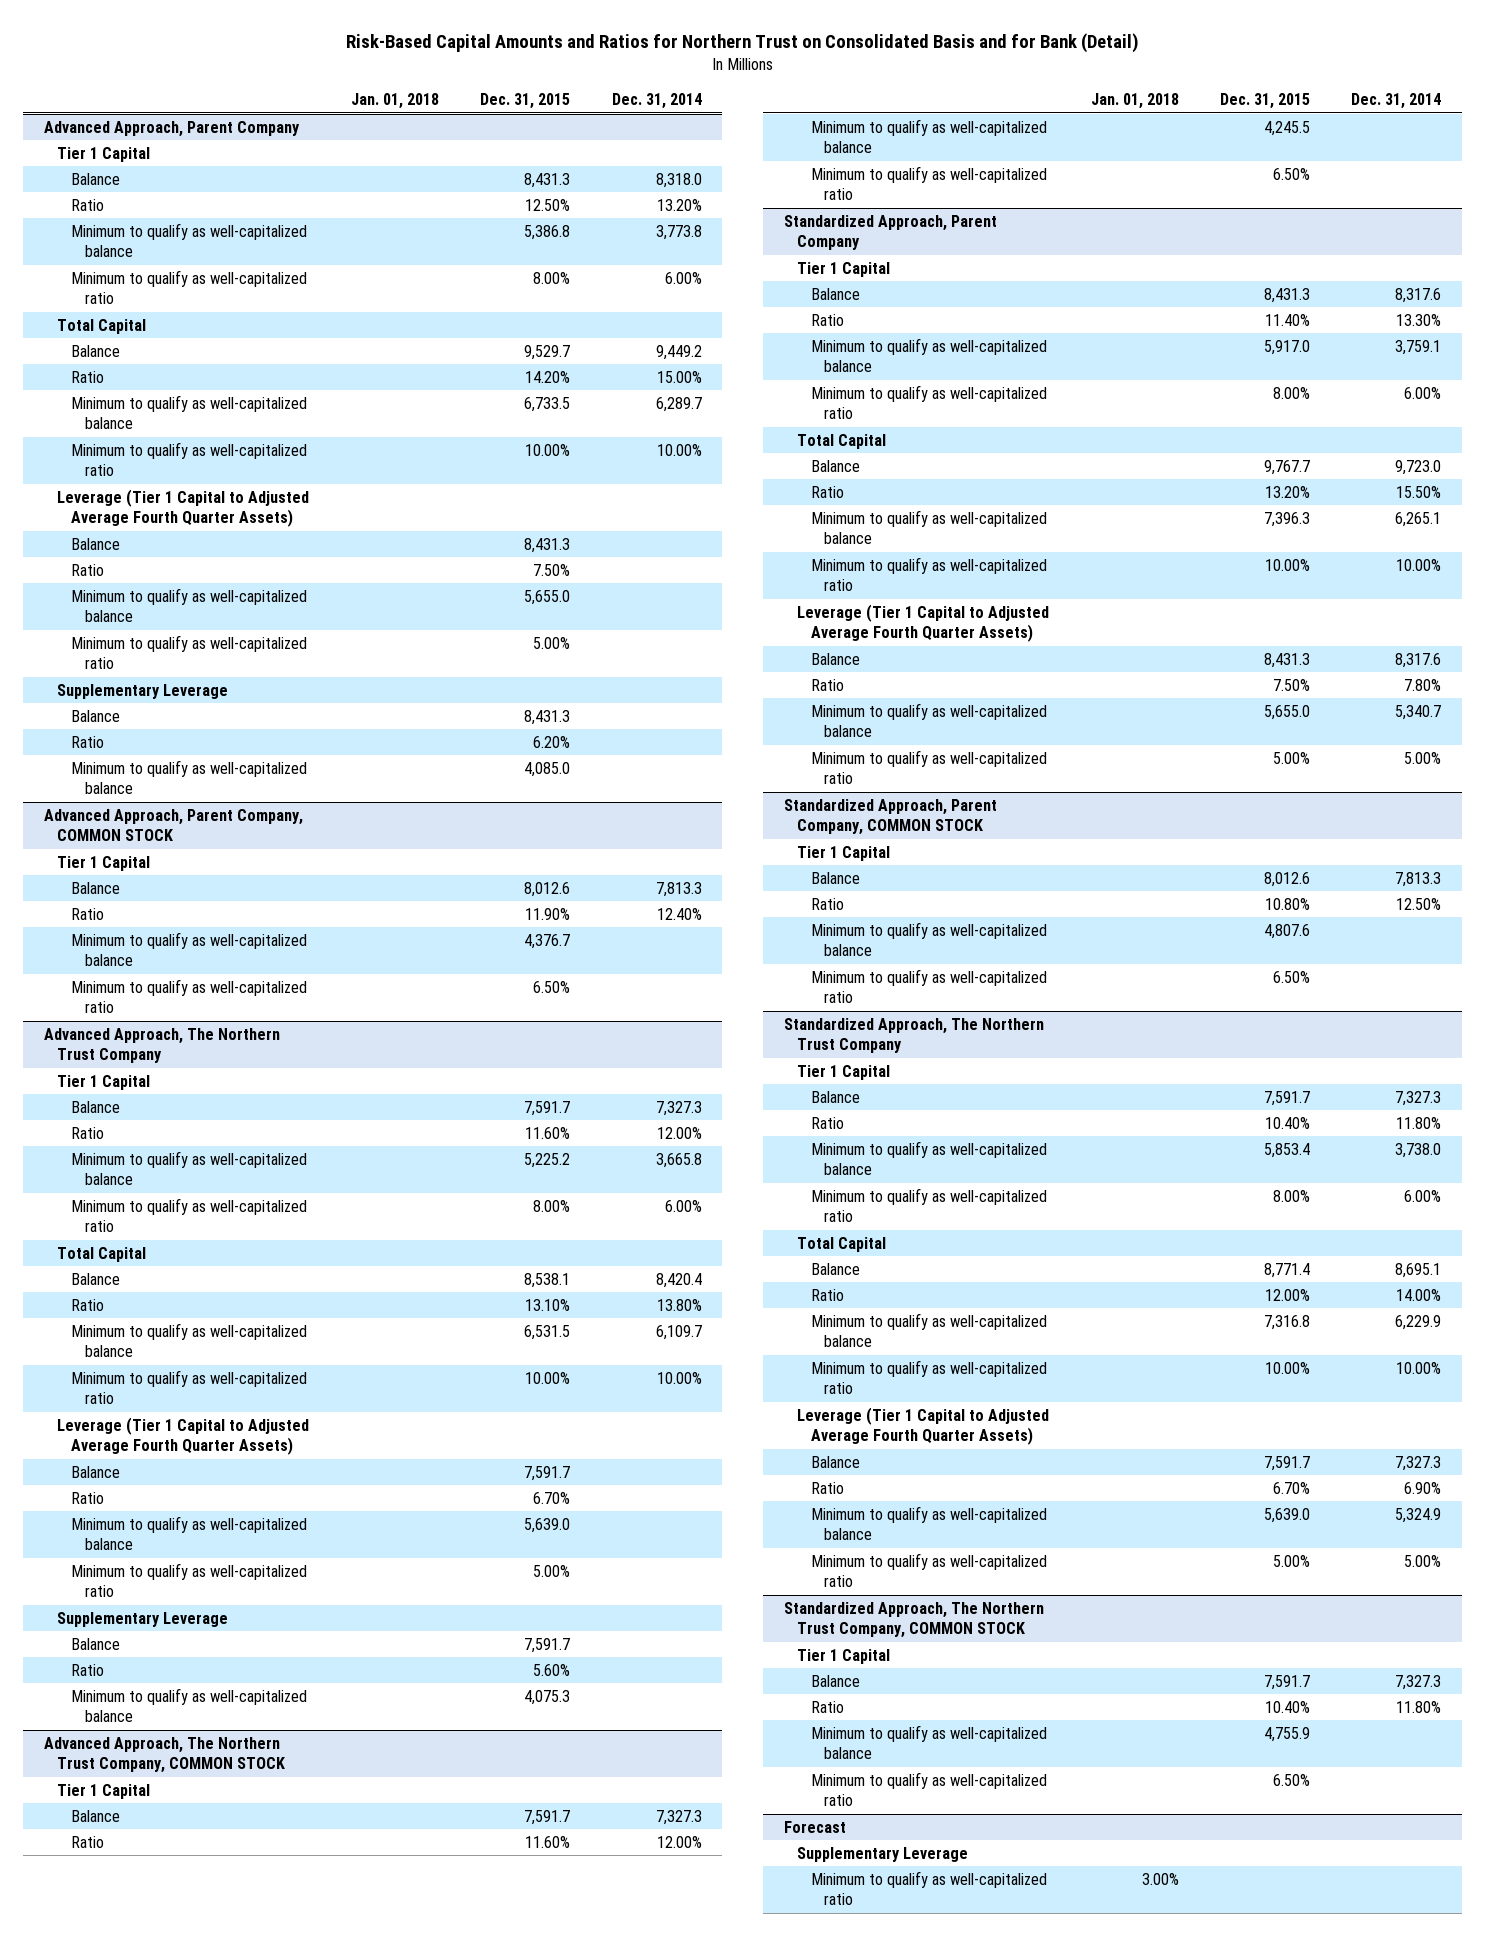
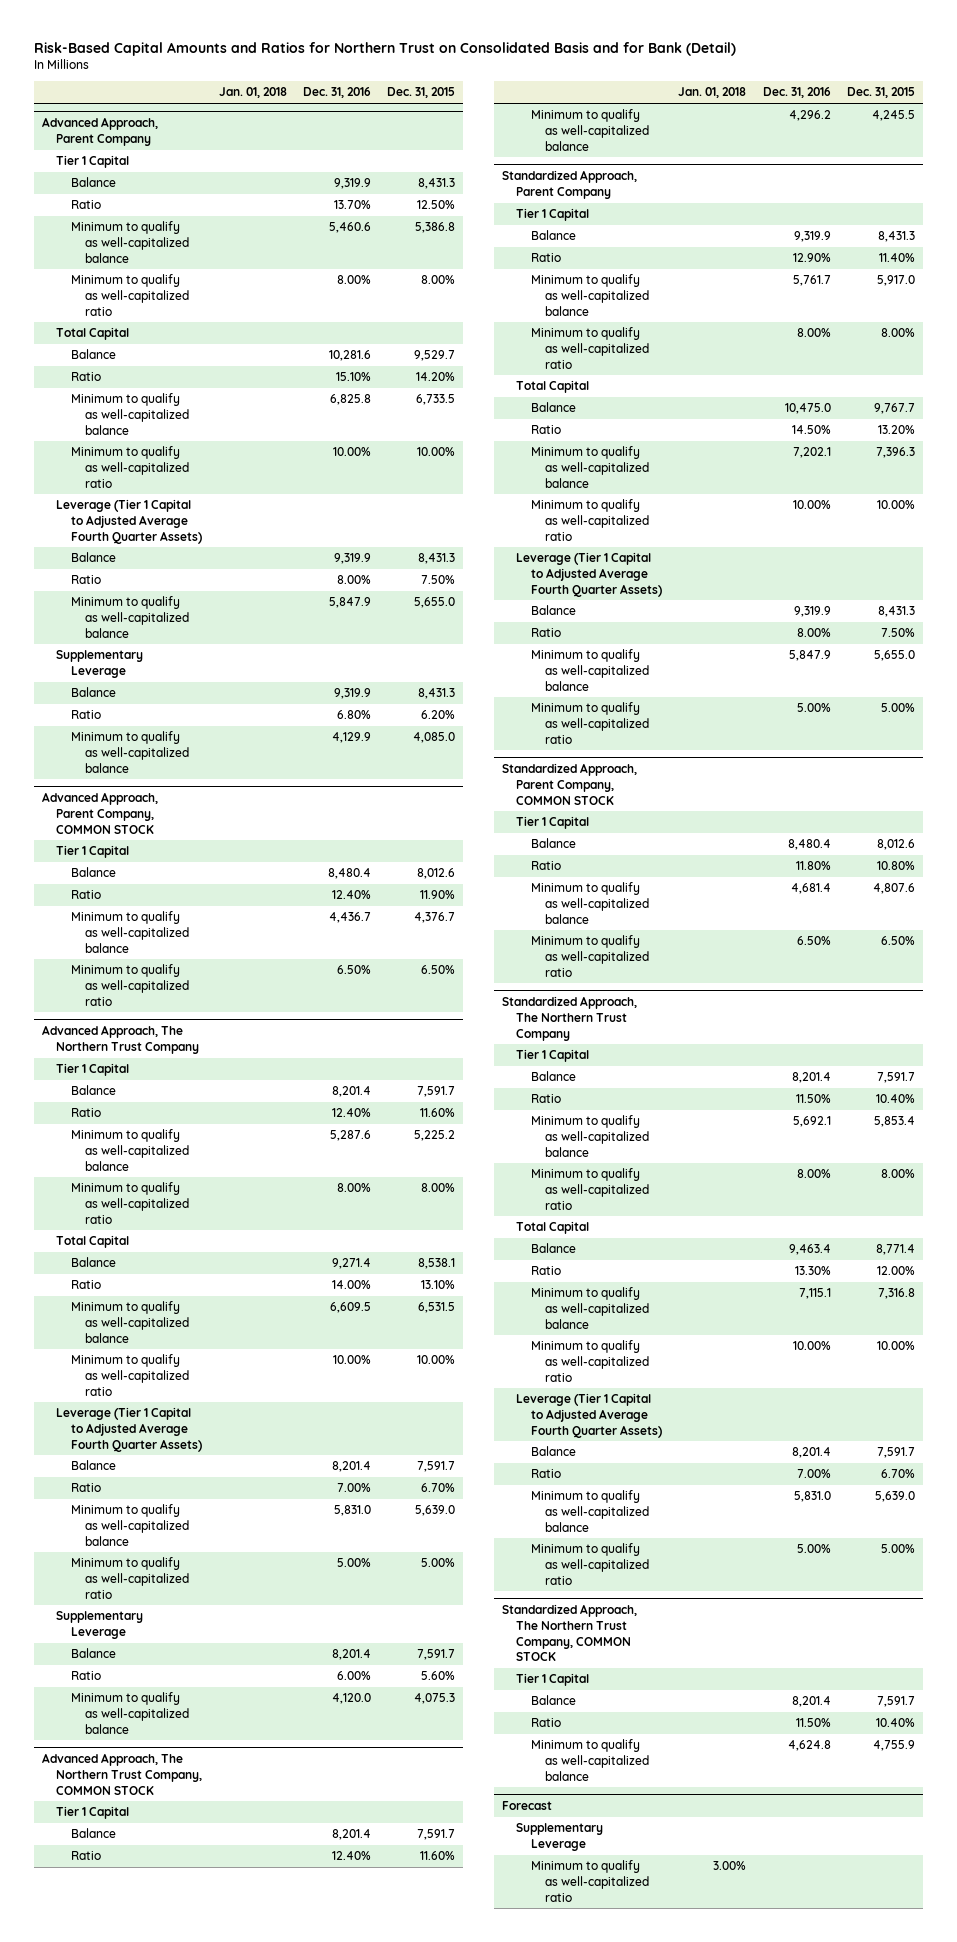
- | Jan. 01, 2018 | Dec. 31, 2015 | Dec. 31, 2014
+ | Jan. 01, 2018 | Dec. 31, 2016 | Dec. 31, 2015
@ Advanced Approach, Parent Company
- Minimum to qualify as well-capitalized ratio | | 5.00% |
@ Advanced Approach, The Northern Trust Company, COMMON STOCK
- Minimum to qualify as well-capitalized ratio | | 6.50% |
@ Standardized Approach, The Northern Trust Company, COMMON STOCK
- Minimum to qualify as well-capitalized ratio | | 6.50% |

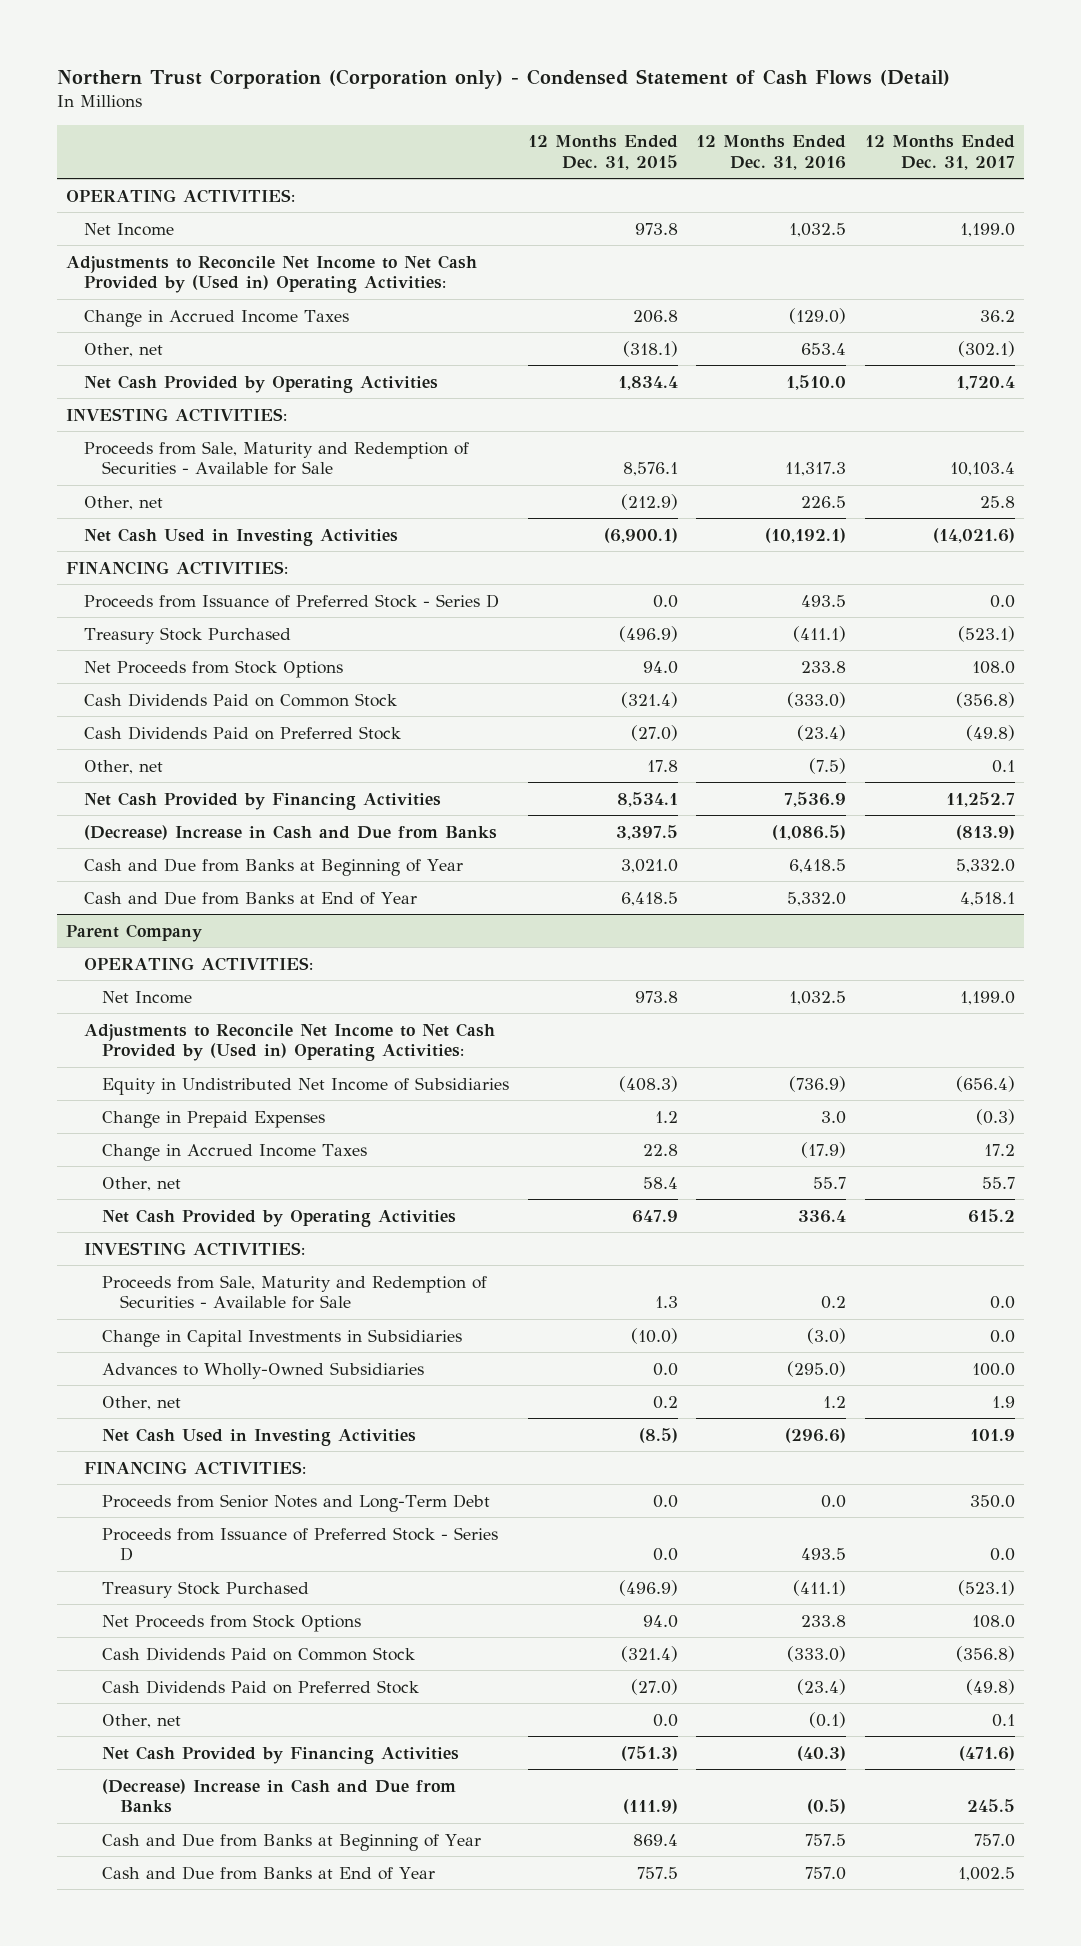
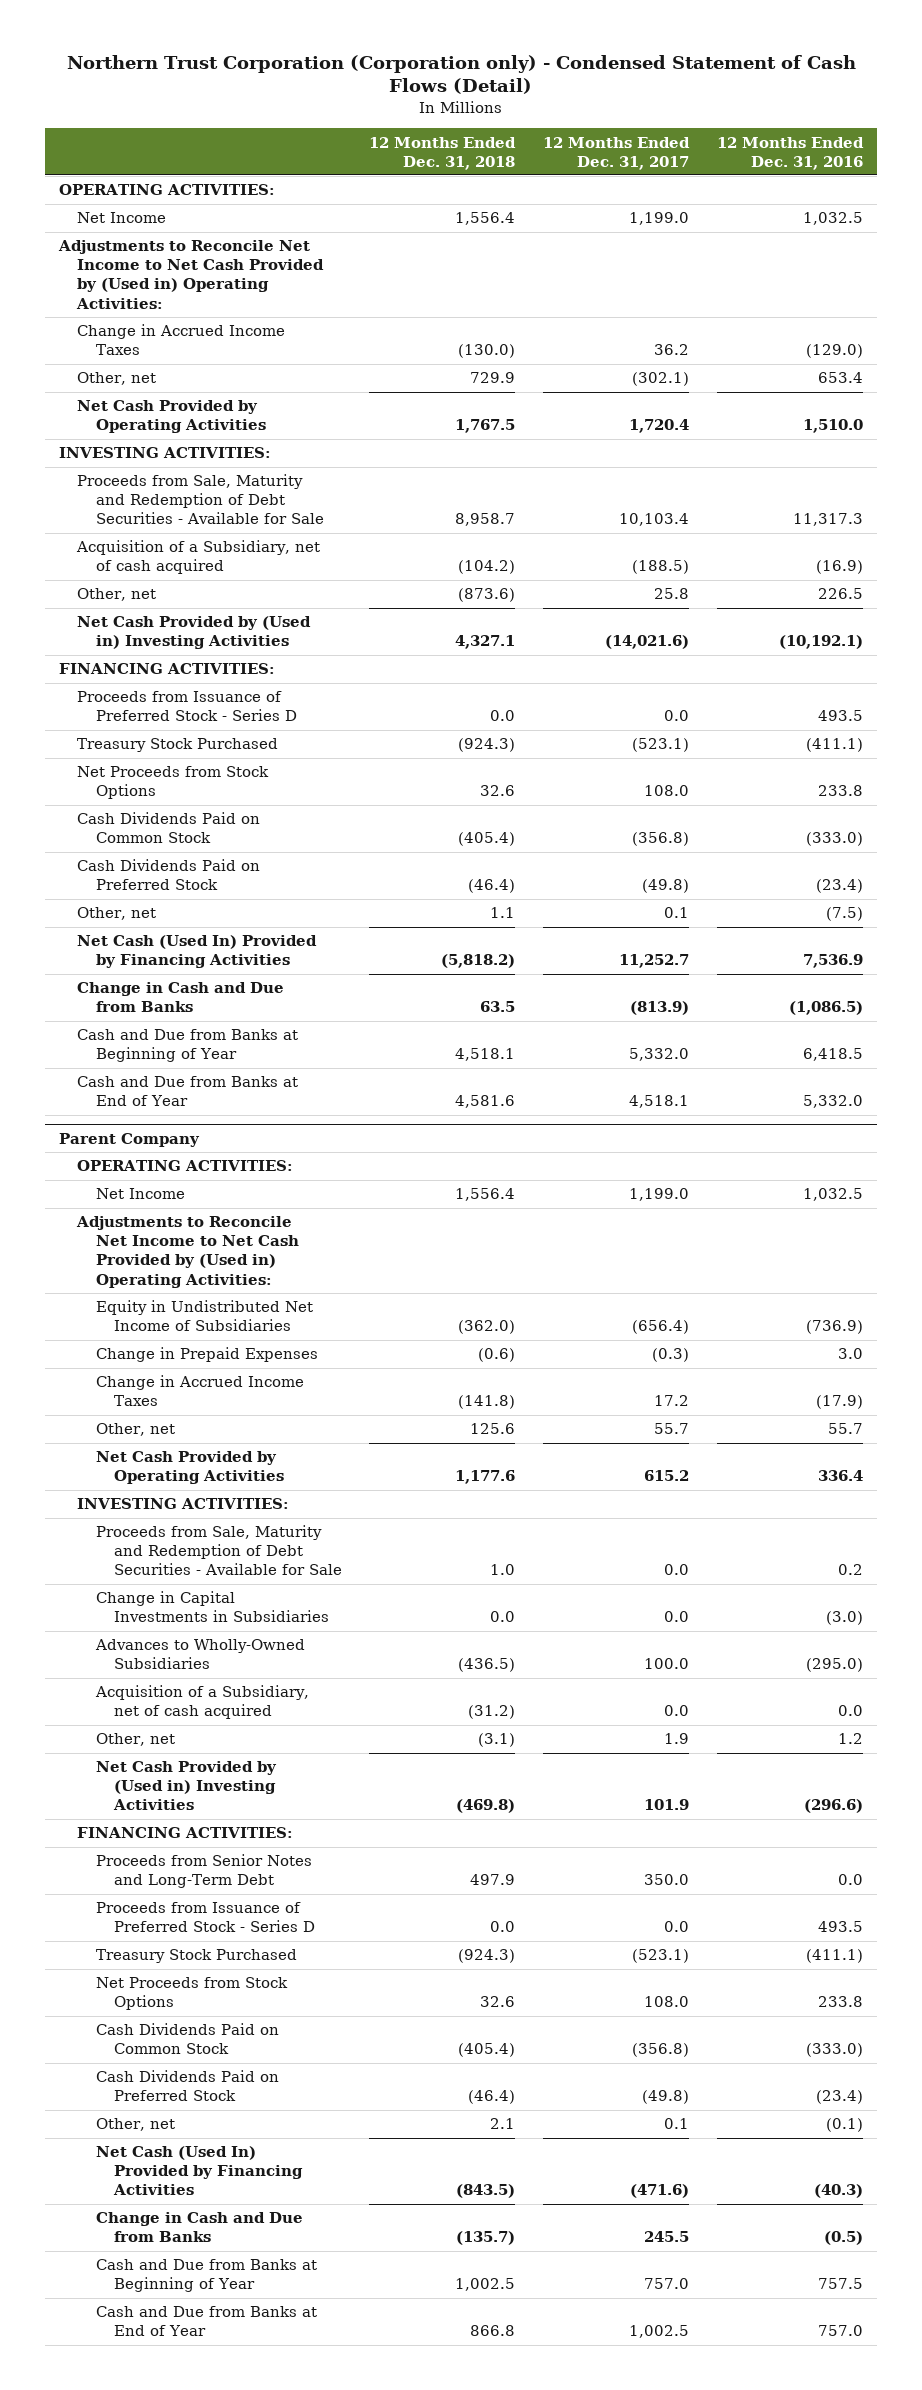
- | 12 Months Ended Dec. 31, 2015 | 12 Months Ended Dec. 31, 2016 | 12 Months Ended Dec. 31, 2017
+ | 12 Months Ended Dec. 31, 2018 | 12 Months Ended Dec. 31, 2017 | 12 Months Ended Dec. 31, 2016
- Proceeds from Sale, Maturity and Redemption of Securities - Available for Sale | 8,576.1 | 11,317.3 | 10,103.4
+ Proceeds from Sale, Maturity and Redemption of Debt Securities - Available for Sale | 8,958.7 | 10,103.4 | 11,317.3
+ Acquisition of a Subsidiary, net of cash acquired | (104.2) | (188.5) | (16.9)
- Net Cash Used in Investing Activities | (6,900.1) | (10,192.1) | (14,021.6)
+ Net Cash Provided by (Used in) Investing Activities | 4,327.1 | (14,021.6) | (10,192.1)
- Net Cash Provided by Financing Activities | 8,534.1 | 7,536.9 | 11,252.7
- (Decrease) Increase in Cash and Due from Banks | 3,397.5 | (1,086.5) | (813.9)
+ Net Cash (Used In) Provided by Financing Activities | (5,818.2) | 11,252.7 | 7,536.9
+ Change in Cash and Due from Banks | 63.5 | (813.9) | (1,086.5)
@ Parent Company
- Proceeds from Sale, Maturity and Redemption of Securities - Available for Sale | 1.3 | 0.2 | 0.0
+ Proceeds from Sale, Maturity and Redemption of Debt Securities - Available for Sale | 1.0 | 0.0 | 0.2
+ Acquisition of a Subsidiary, net of cash acquired | (31.2) | 0.0 | 0.0
- Net Cash Used in Investing Activities | (8.5) | (296.6) | 101.9
+ Net Cash Provided by (Used in) Investing Activities | (469.8) | 101.9 | (296.6)
- Net Cash Provided by Financing Activities | (751.3) | (40.3) | (471.6)
- (Decrease) Increase in Cash and Due from Banks | (111.9) | (0.5) | 245.5
+ Net Cash (Used In) Provided by Financing Activities | (843.5) | (471.6) | (40.3)
+ Change in Cash and Due from Banks | (135.7) | 245.5 | (0.5)

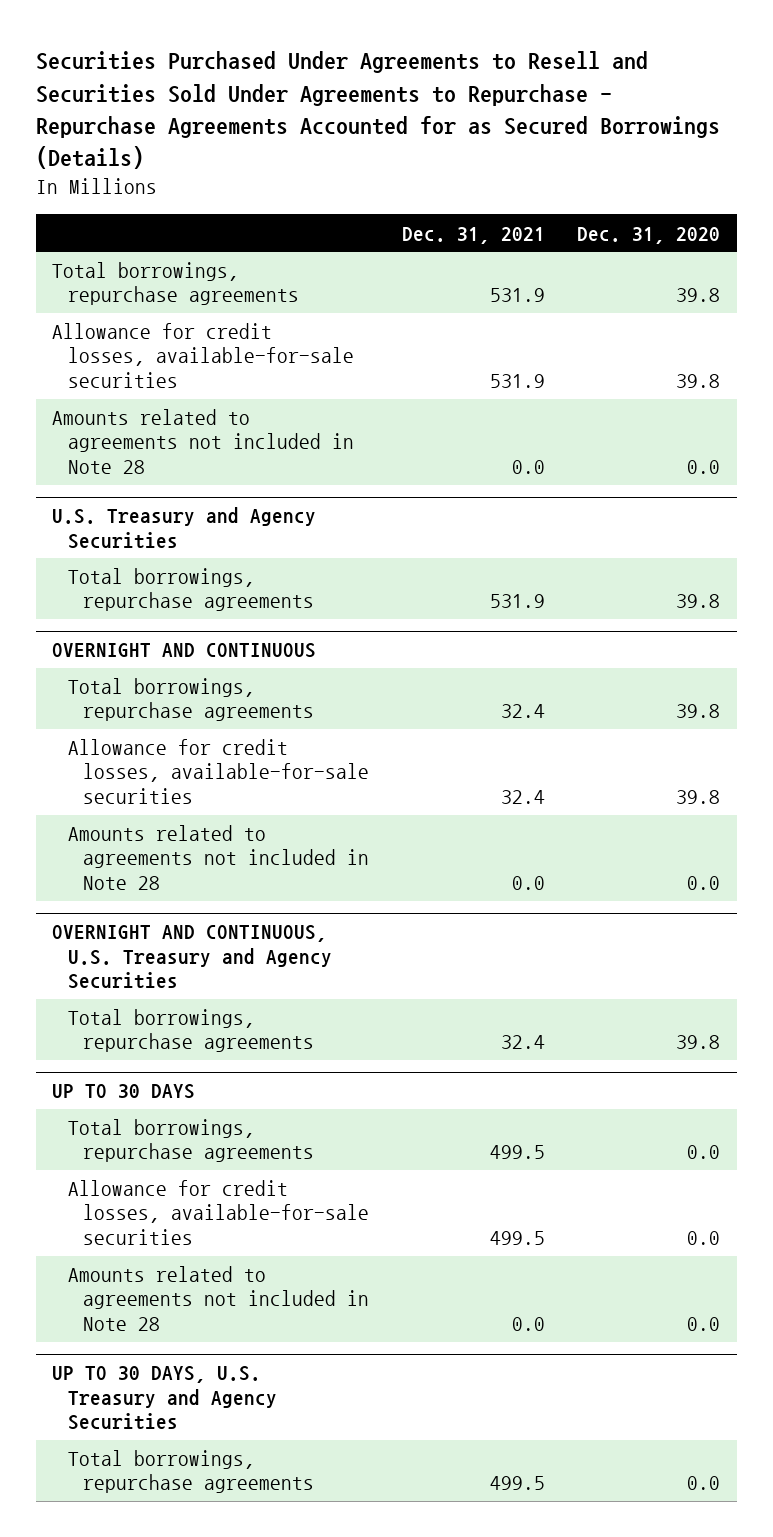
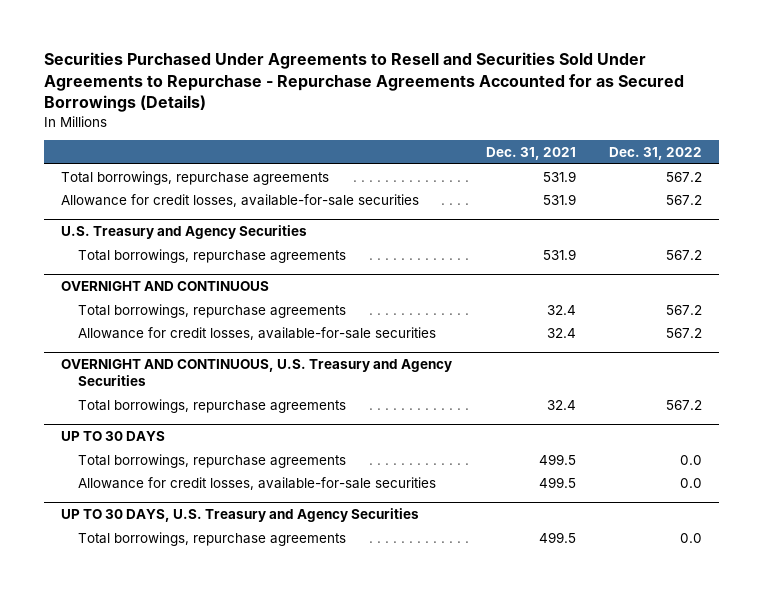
- | Dec. 31, 2021 | Dec. 31, 2020
+ | Dec. 31, 2021 | Dec. 31, 2022
- Amounts related to agreements not included in Note 28 | 0.0 | 0.0
@ OVERNIGHT AND CONTINUOUS
- Amounts related to agreements not included in Note 28 | 0.0 | 0.0
@ UP TO 30 DAYS
- Amounts related to agreements not included in Note 28 | 0.0 | 0.0

